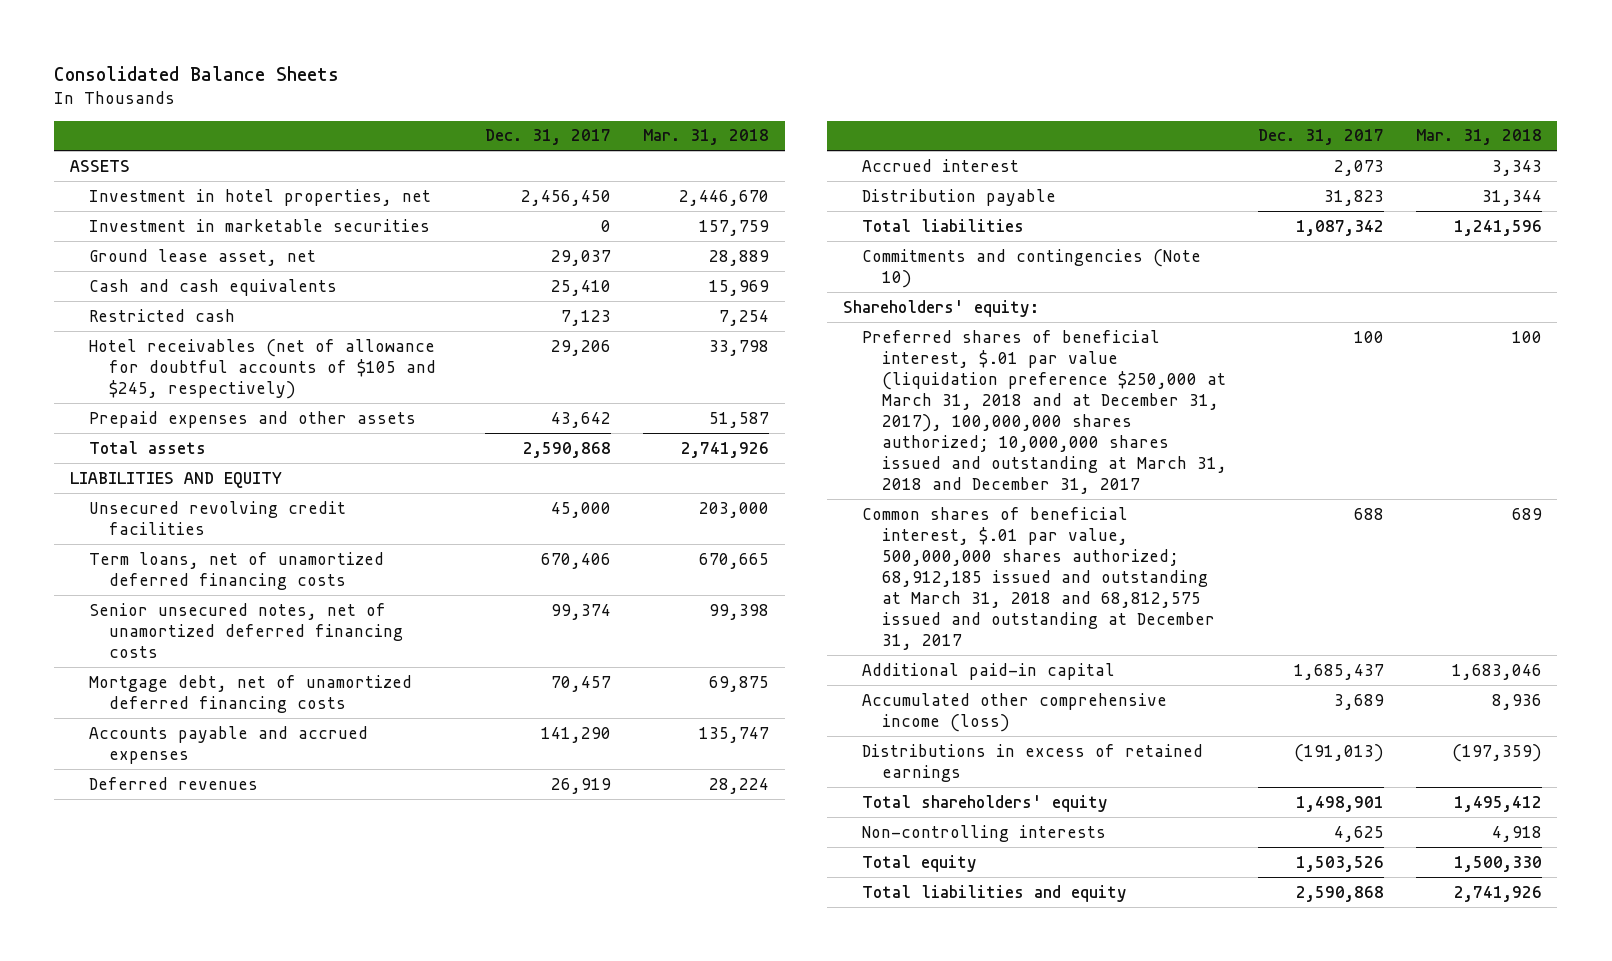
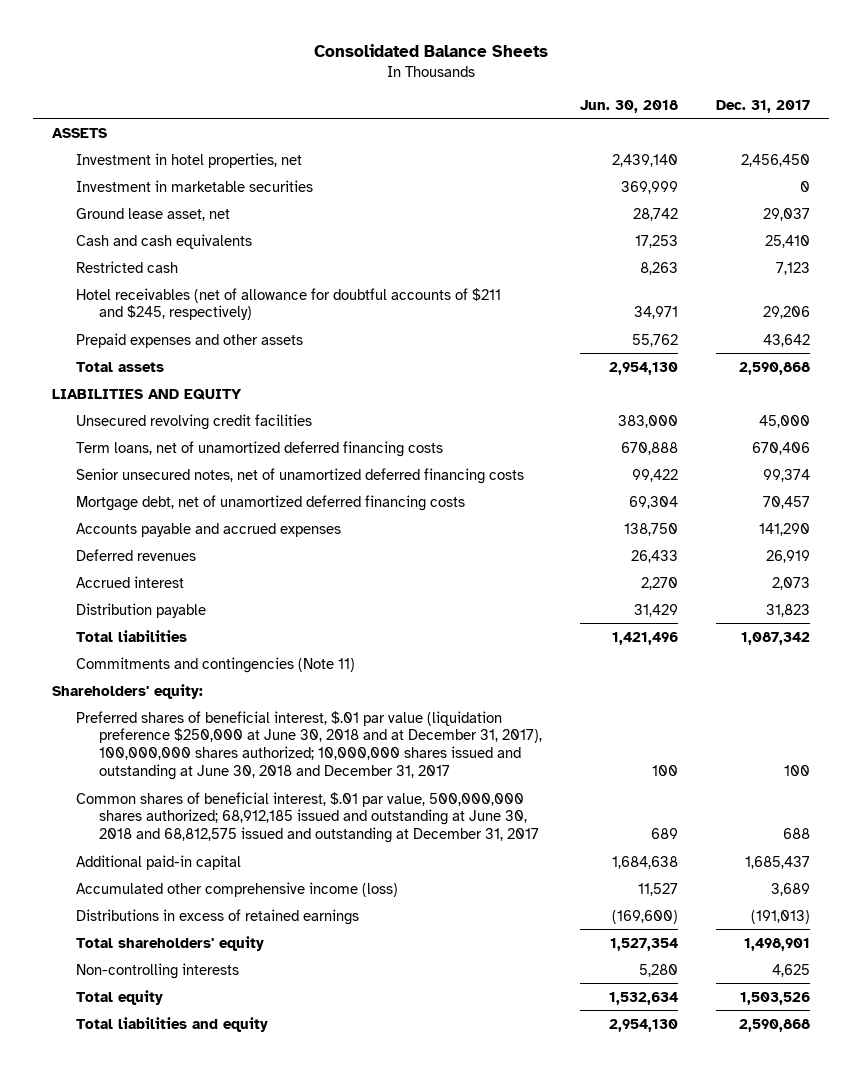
- | Dec. 31, 2017 | Mar. 31, 2018
+ | Jun. 30, 2018 | Dec. 31, 2017
- Hotel receivables (net of allowance for doubtful accounts of $105 and $245, respectively) | 29,206 | 33,798
+ Hotel receivables (net of allowance for doubtful accounts of $211 and $245, respectively) | 34,971 | 29,206
- Commitments and contingencies (Note 10)
+ Commitments and contingencies (Note 11)
- Preferred shares of beneficial interest, $.01 par value (liquidation preference $250,000 at March 31, 2018 and at December 31, 2017), 100,000,000 shares authorized; 10,000,000 shares issued and outstanding at March 31, 2018 and December 31, 2017 | 100 | 100
- Common shares of beneficial interest, $.01 par value, 500,000,000 shares authorized; 68,912,185 issued and outstanding at March 31, 2018 and 68,812,575 issued and outstanding at December 31, 2017 | 688 | 689
+ Preferred shares of beneficial interest, $.01 par value (liquidation preference $250,000 at June 30, 2018 and at December 31, 2017), 100,000,000 shares authorized; 10,000,000 shares issued and outstanding at June 30, 2018 and December 31, 2017 | 100 | 100
+ Common shares of beneficial interest, $.01 par value, 500,000,000 shares authorized; 68,912,185 issued and outstanding at June 30, 2018 and 68,812,575 issued and outstanding at December 31, 2017 | 689 | 688

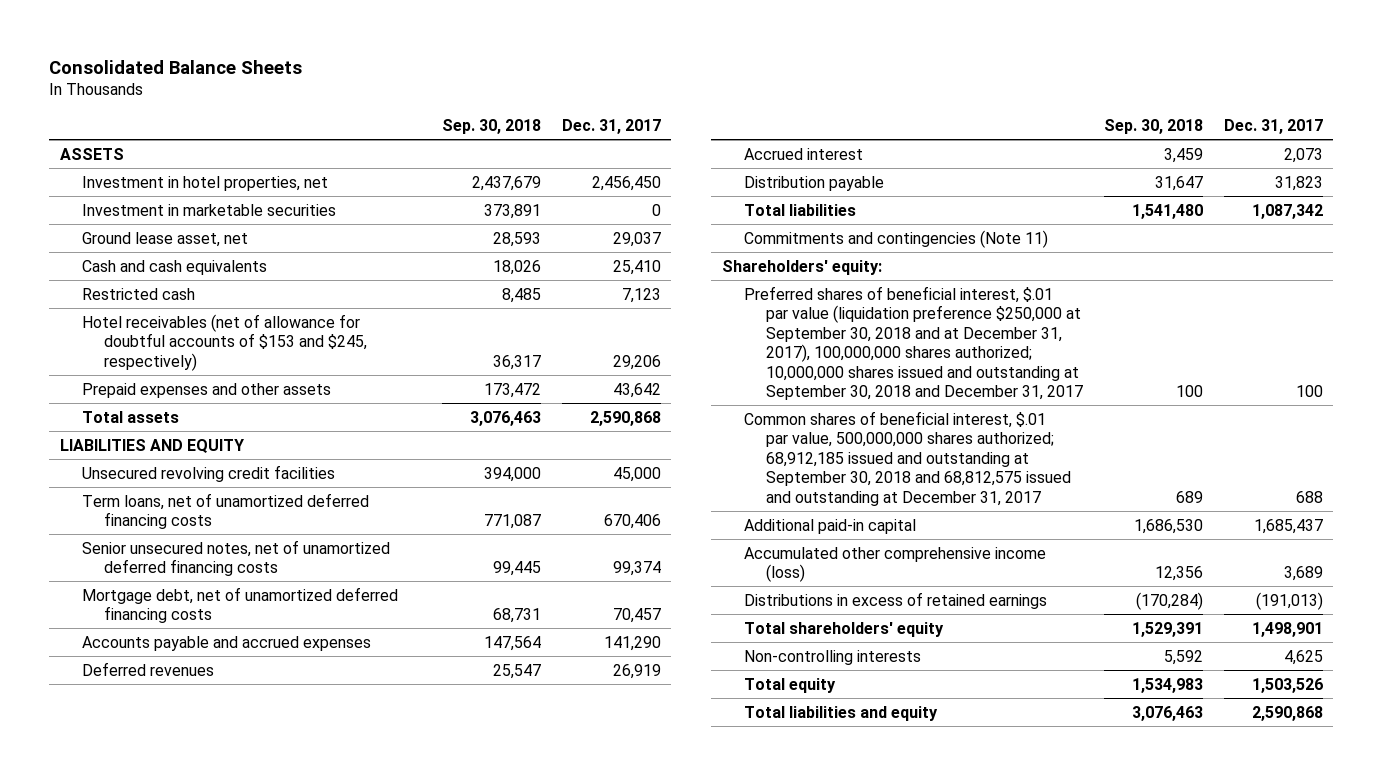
- | Jun. 30, 2018 | Dec. 31, 2017
+ | Sep. 30, 2018 | Dec. 31, 2017
- Hotel receivables (net of allowance for doubtful accounts of $211 and $245, respectively) | 34,971 | 29,206
+ Hotel receivables (net of allowance for doubtful accounts of $153 and $245, respectively) | 36,317 | 29,206
- Preferred shares of beneficial interest, $.01 par value (liquidation preference $250,000 at June 30, 2018 and at December 31, 2017), 100,000,000 shares authorized; 10,000,000 shares issued and outstanding at June 30, 2018 and December 31, 2017 | 100 | 100
- Common shares of beneficial interest, $.01 par value, 500,000,000 shares authorized; 68,912,185 issued and outstanding at June 30, 2018 and 68,812,575 issued and outstanding at December 31, 2017 | 689 | 688
+ Preferred shares of beneficial interest, $.01 par value (liquidation preference $250,000 at September 30, 2018 and at December 31, 2017), 100,000,000 shares authorized; 10,000,000 shares issued and outstanding at September 30, 2018 and December 31, 2017 | 100 | 100
+ Common shares of beneficial interest, $.01 par value, 500,000,000 shares authorized; 68,912,185 issued and outstanding at September 30, 2018 and 68,812,575 issued and outstanding at December 31, 2017 | 689 | 688

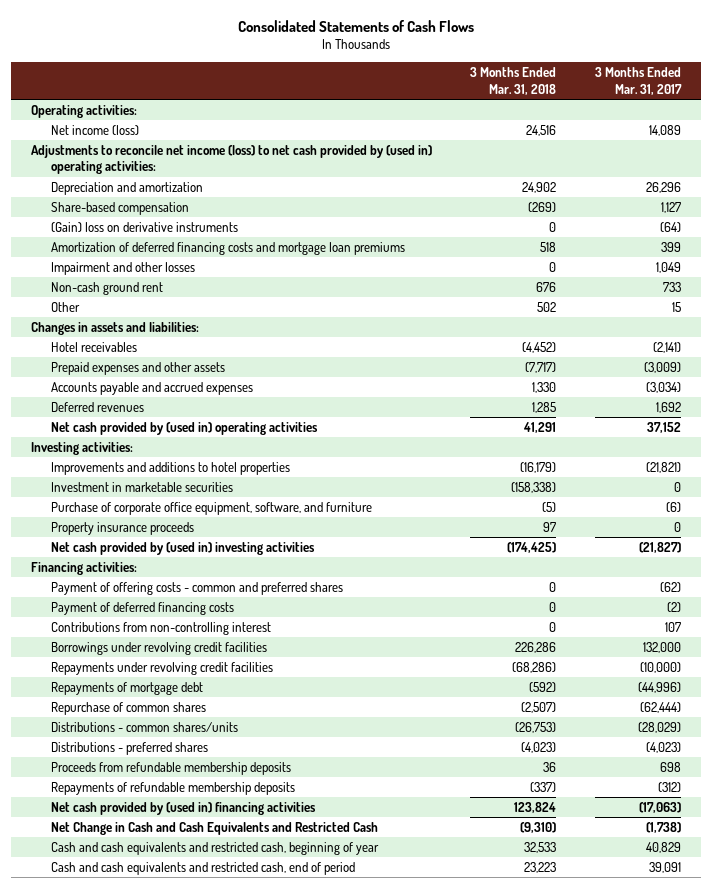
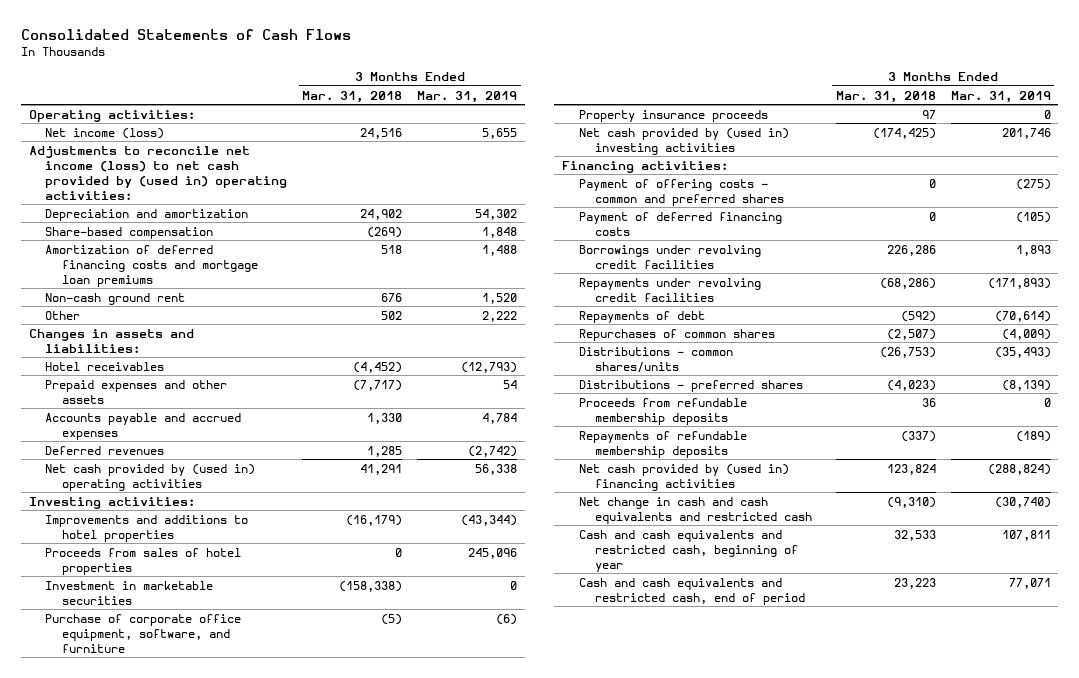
- | 3 Months Ended Mar. 31, 2018 | 3 Months Ended Mar. 31, 2017
+ | 3 Months Ended Mar. 31, 2018 | 3 Months Ended Mar. 31, 2019
- (Gain) loss on derivative instruments | 0 | (64)
- Impairment and other losses | 0 | 1,049
+ Proceeds from sales of hotel properties | 0 | 245,096
- Contributions from non-controlling interest | 0 | 107
- Repayments of mortgage debt | (592) | (44,996)
- Repurchase of common shares | (2,507) | (62,444)
+ Repayments of debt | (592) | (70,614)
+ Repurchases of common shares | (2,507) | (4,009)
- Net Change in Cash and Cash Equivalents and Restricted Cash | (9,310) | (1,738)
+ Net change in cash and cash equivalents and restricted cash | (9,310) | (30,740)

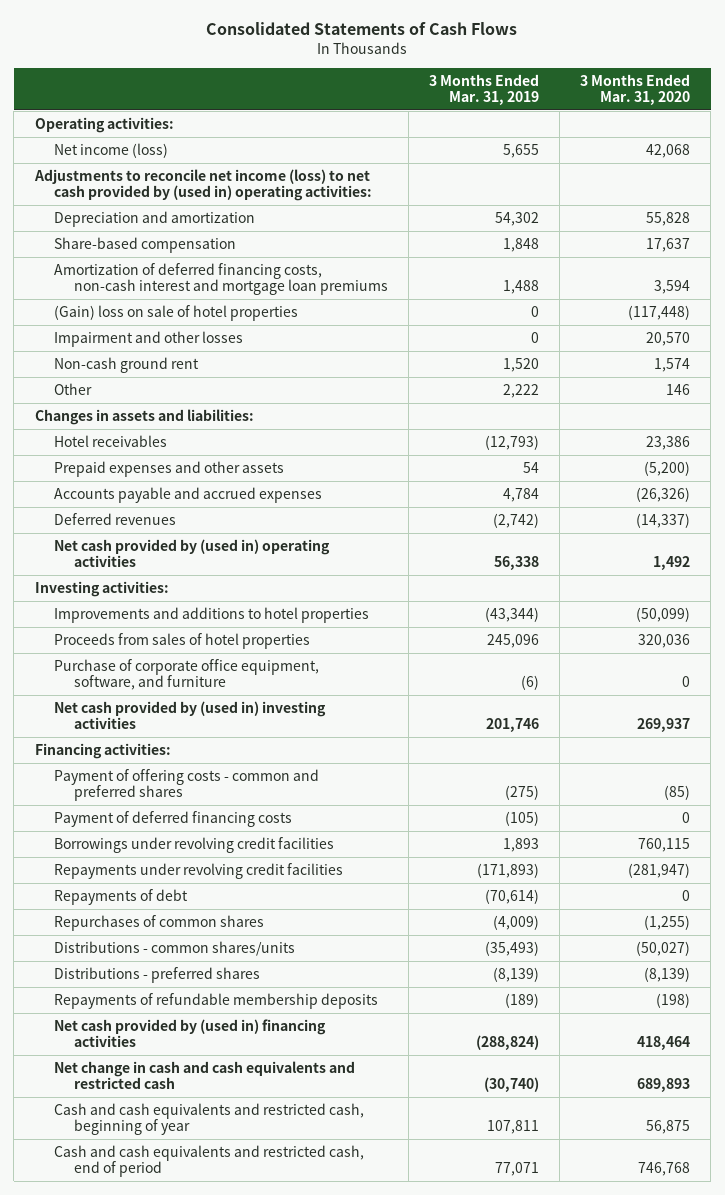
- | 3 Months Ended Mar. 31, 2018 | 3 Months Ended Mar. 31, 2019
+ | 3 Months Ended Mar. 31, 2019 | 3 Months Ended Mar. 31, 2020
- Amortization of deferred financing costs and mortgage loan premiums | 518 | 1,488
+ Amortization of deferred financing costs, non-cash interest and mortgage loan premiums | 1,488 | 3,594
+ (Gain) loss on sale of hotel properties | 0 | (117,448)
+ Impairment and other losses | 0 | 20,570
- Investment in marketable securities | (158,338) | 0
- Property insurance proceeds | 97 | 0
- Proceeds from refundable membership deposits | 36 | 0

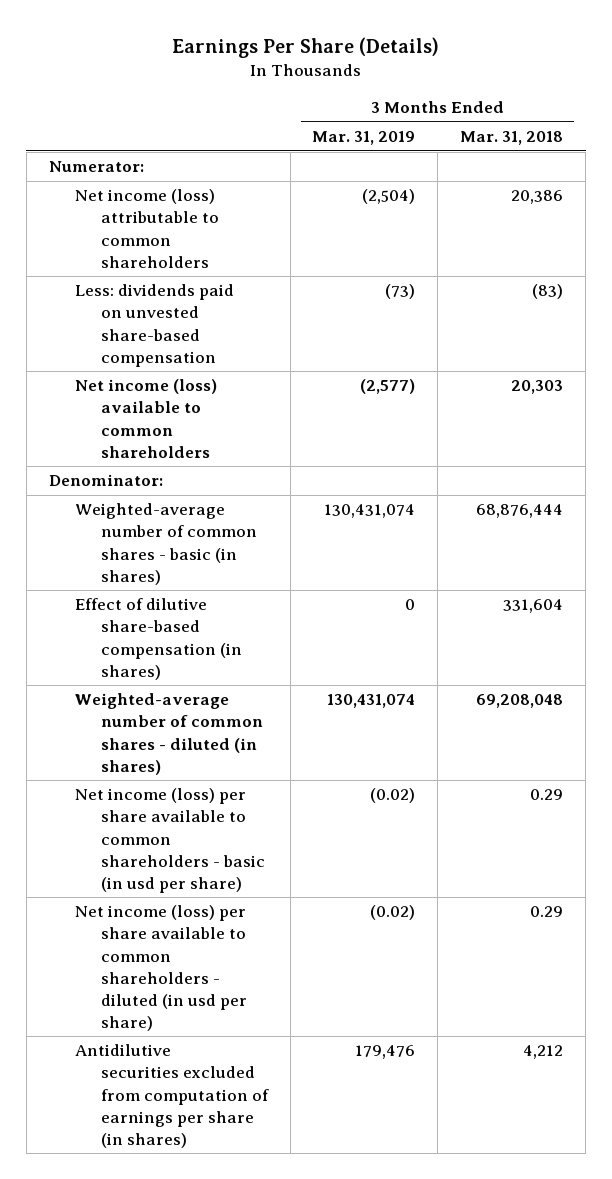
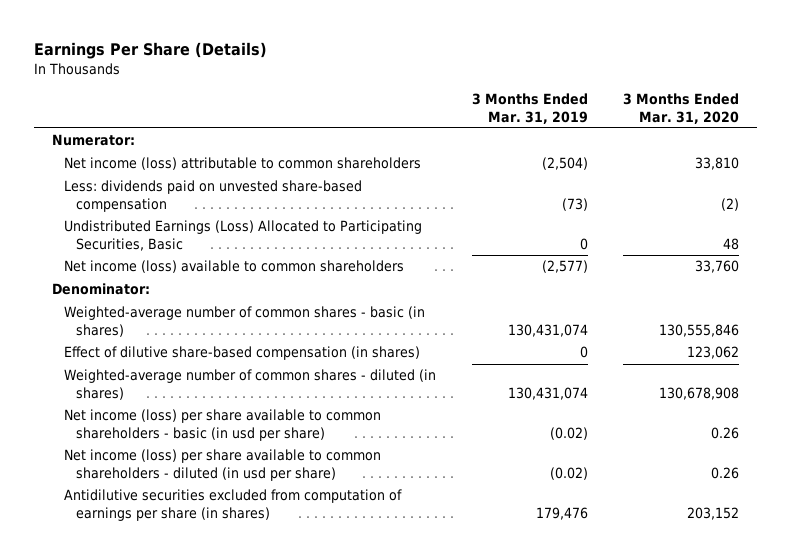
- | 3 Months Ended Mar. 31, 2019 | 3 Months Ended Mar. 31, 2018
+ | 3 Months Ended Mar. 31, 2019 | 3 Months Ended Mar. 31, 2020
+ Undistributed Earnings (Loss) Allocated to Participating Securities, Basic | 0 | 48

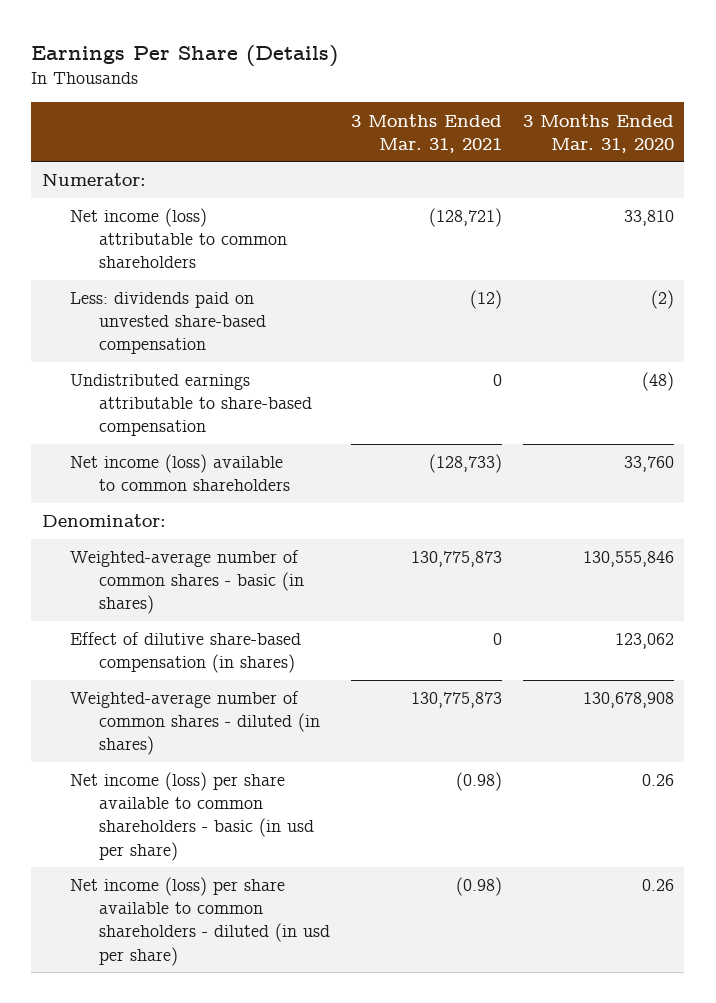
- | 3 Months Ended Mar. 31, 2019 | 3 Months Ended Mar. 31, 2020
+ | 3 Months Ended Mar. 31, 2021 | 3 Months Ended Mar. 31, 2020
- Undistributed Earnings (Loss) Allocated to Participating Securities, Basic | 0 | 48
+ Undistributed earnings attributable to share-based compensation | 0 | (48)
- Antidilutive securities excluded from computation of earnings per share (in shares) | 179,476 | 203,152

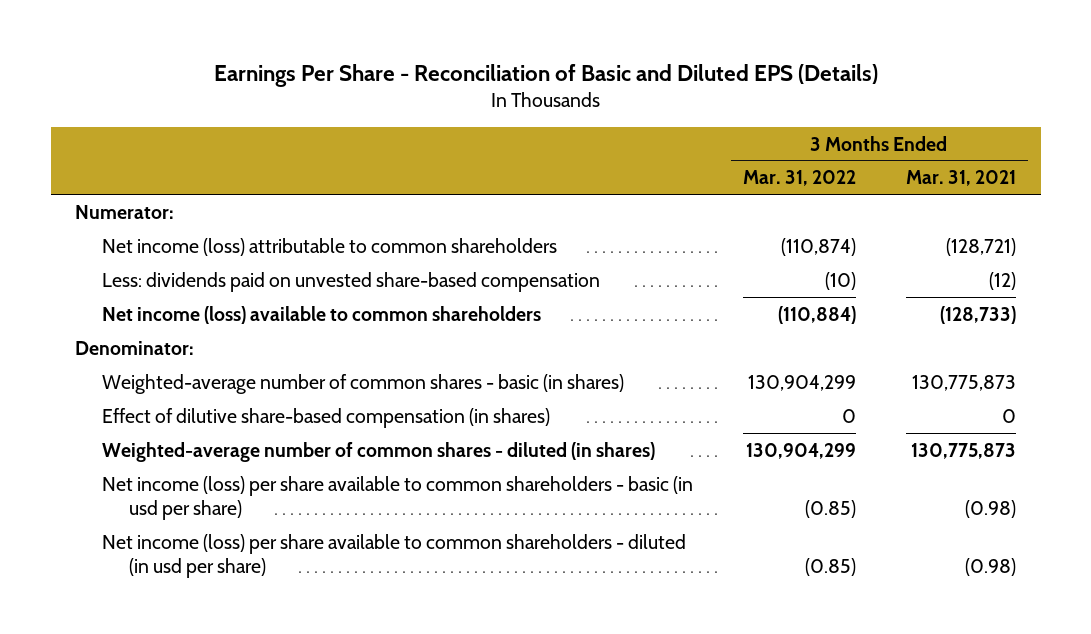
- Earnings Per Share (Details)
+ Earnings Per Share - Reconciliation of Basic and Diluted EPS (Details)
- | 3 Months Ended Mar. 31, 2021 | 3 Months Ended Mar. 31, 2020
+ | 3 Months Ended Mar. 31, 2022 | 3 Months Ended Mar. 31, 2021
- Undistributed earnings attributable to share-based compensation | 0 | (48)

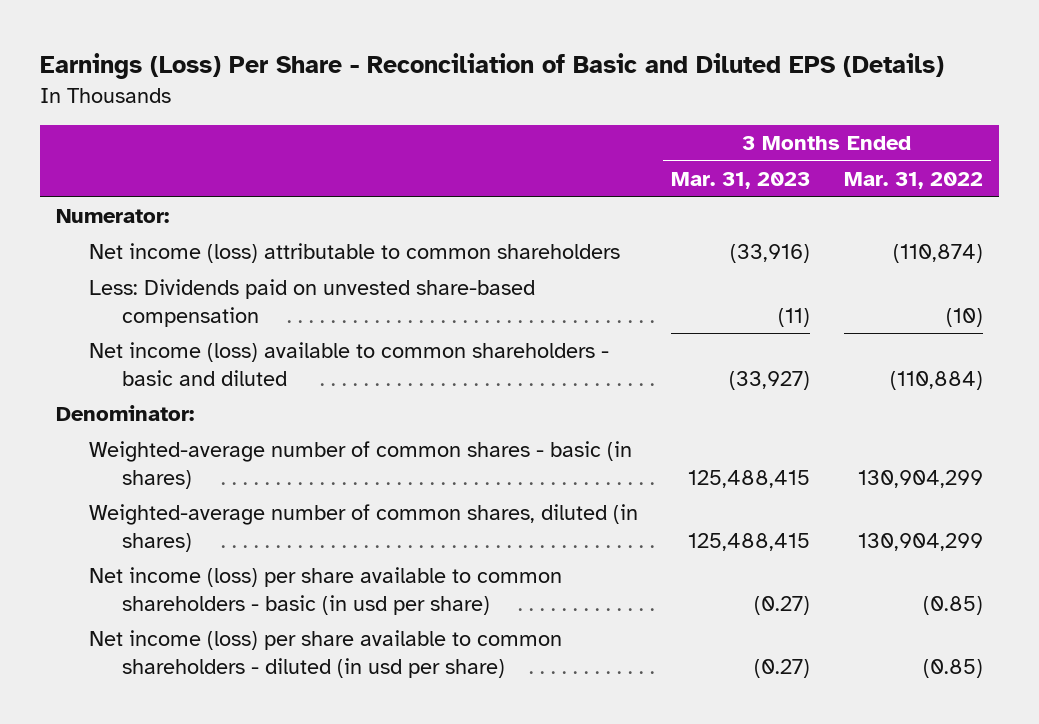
- Earnings Per Share - Reconciliation of Basic and Diluted EPS (Details)
+ Earnings (Loss) Per Share - Reconciliation of Basic and Diluted EPS (Details)
- | 3 Months Ended Mar. 31, 2022 | 3 Months Ended Mar. 31, 2021
+ | 3 Months Ended Mar. 31, 2023 | 3 Months Ended Mar. 31, 2022
- Less: dividends paid on unvested share-based compensation | (10) | (12)
- Net income (loss) available to common shareholders | (110,884) | (128,733)
+ Less: Dividends paid on unvested share-based compensation | (11) | (10)
+ Net income (loss) available to common shareholders - basic and diluted | (33,927) | (110,884)
- Effect of dilutive share-based compensation (in shares) | 0 | 0
- Weighted-average number of common shares - diluted (in shares) | 130,904,299 | 130,775,873
+ Weighted-average number of common shares, diluted (in shares) | 125,488,415 | 130,904,299

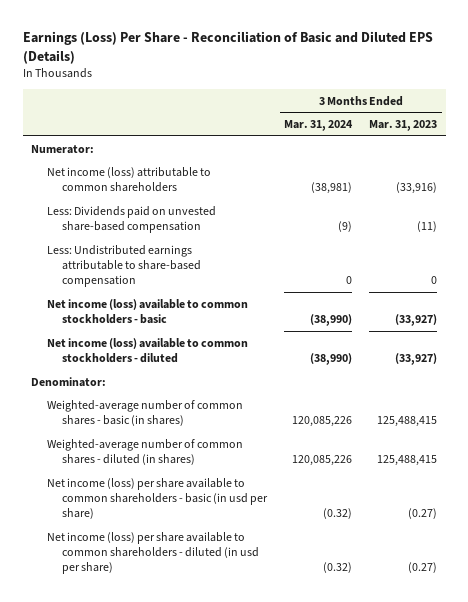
- | 3 Months Ended Mar. 31, 2023 | 3 Months Ended Mar. 31, 2022
+ | 3 Months Ended Mar. 31, 2024 | 3 Months Ended Mar. 31, 2023
- Net income (loss) available to common shareholders - basic and diluted | (33,927) | (110,884)
+ Less: Undistributed earnings attributable to share-based compensation | 0 | 0
+ Net income (loss) available to common stockholders - basic | (38,990) | (33,927)
+ Net income (loss) available to common stockholders - diluted | (38,990) | (33,927)
- Weighted-average number of common shares, diluted (in shares) | 125,488,415 | 130,904,299
+ Weighted-average number of common shares - diluted (in shares) | 120,085,226 | 125,488,415

